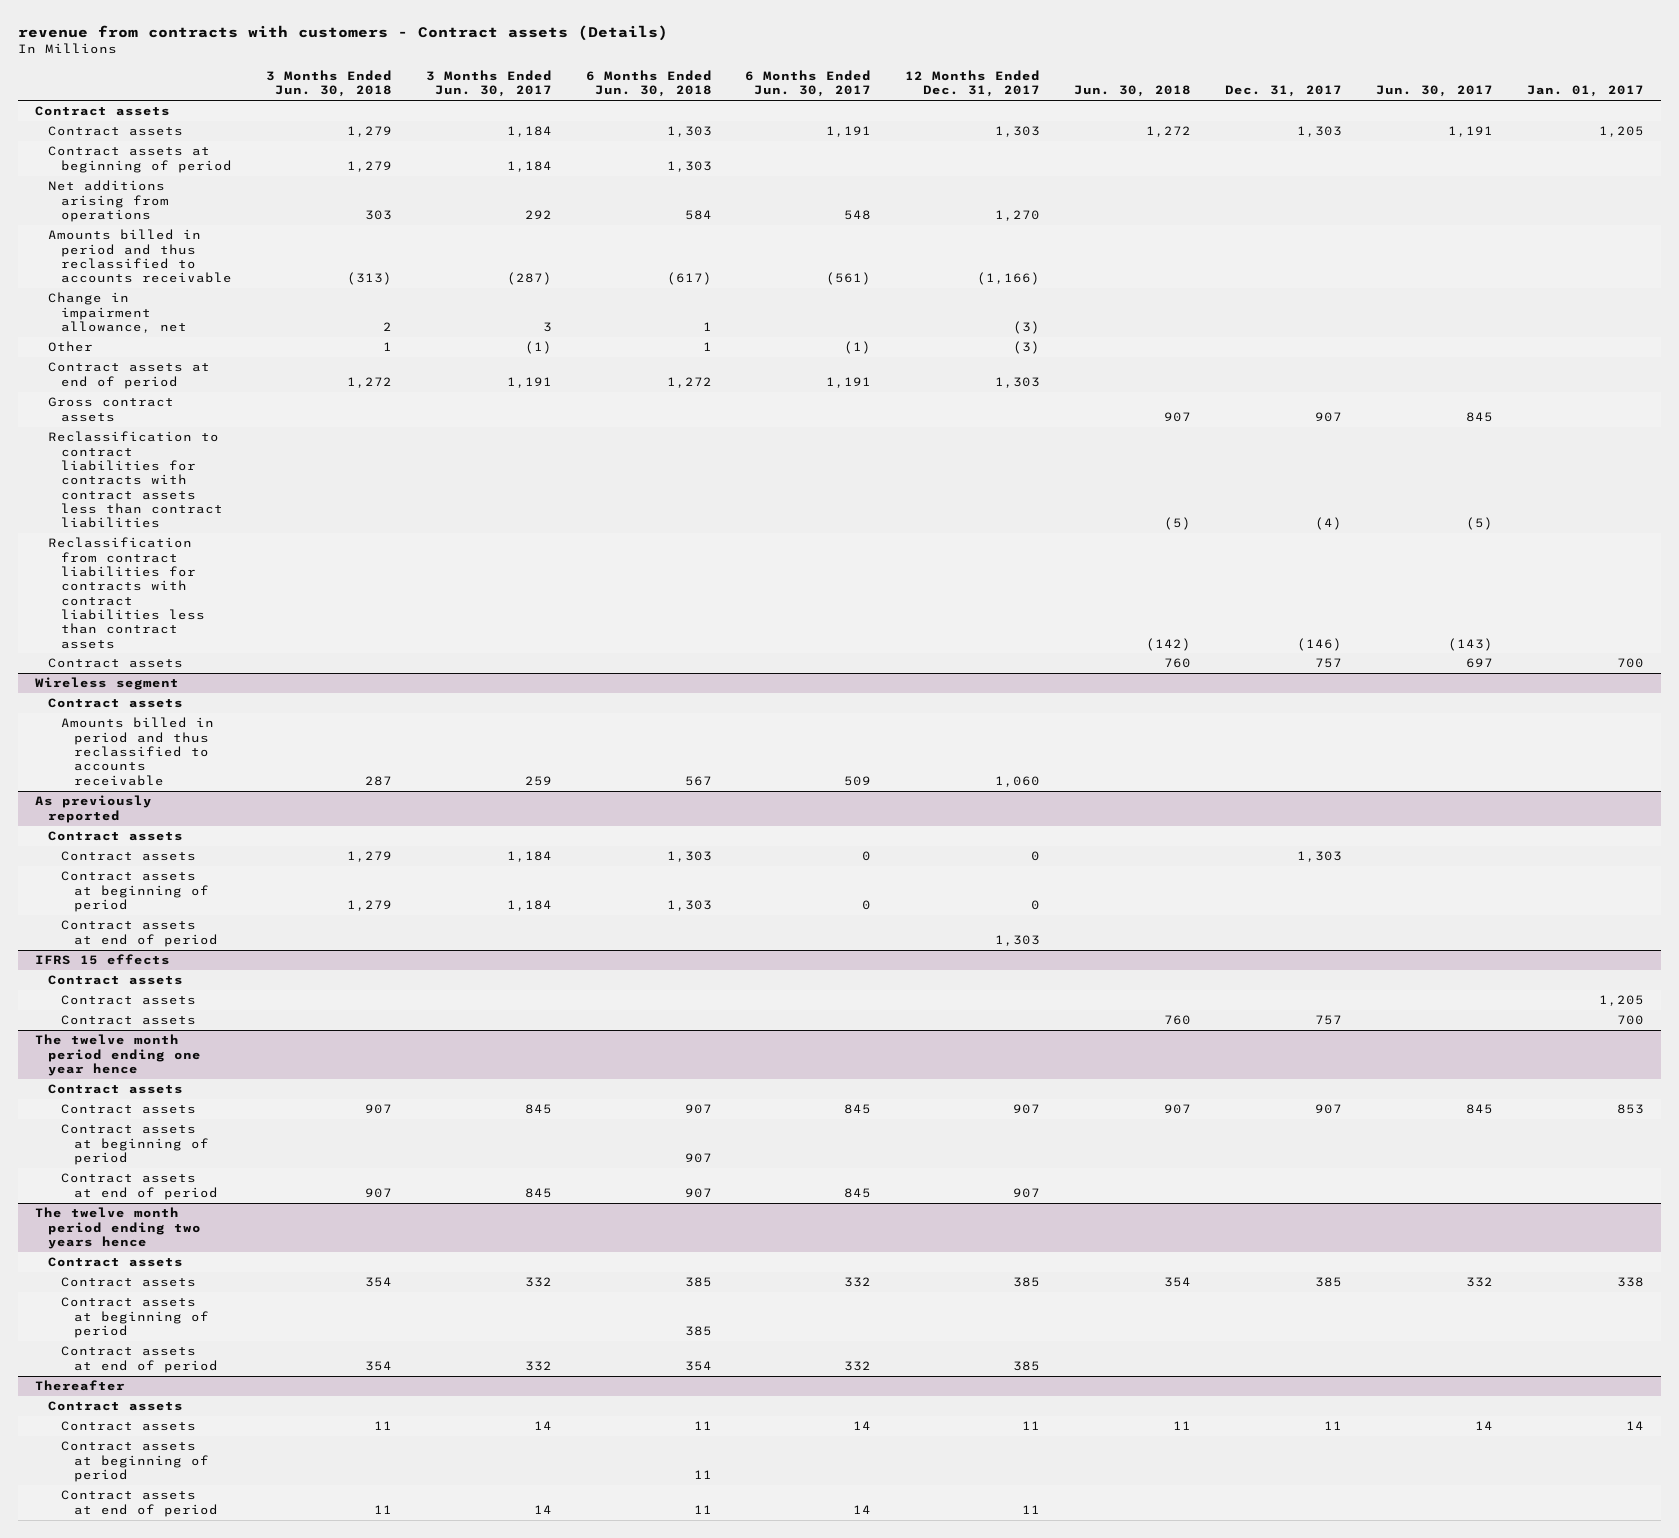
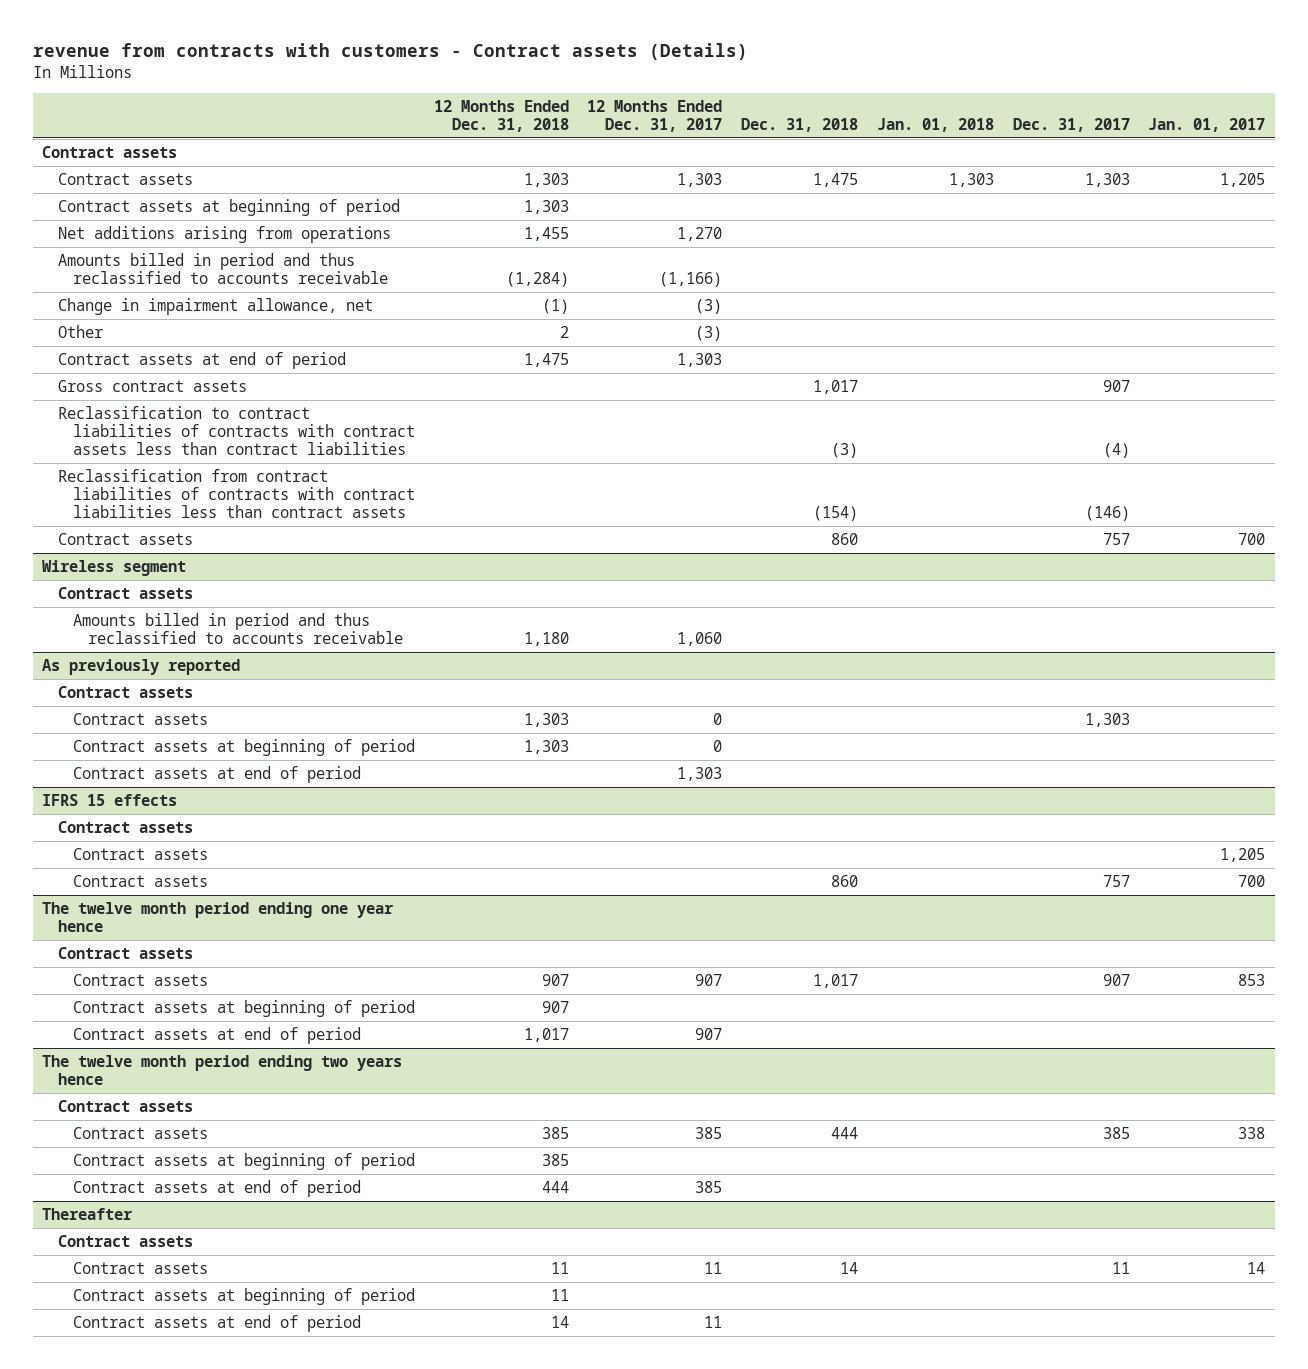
- | 3 Months Ended Jun. 30, 2018 | 3 Months Ended Jun. 30, 2017 | 6 Months Ended Jun. 30, 2018 | 6 Months Ended Jun. 30, 2017 | 12 Months Ended Dec. 31, 2017 | Jun. 30, 2018 | Dec. 31, 2017 | Jun. 30, 2017 | Jan. 01, 2017
+ | 12 Months Ended Dec. 31, 2018 | 12 Months Ended Dec. 31, 2017 | Dec. 31, 2018 | Jan. 01, 2018 | Dec. 31, 2017 | Jan. 01, 2017
- Reclassification to contract liabilities for contracts with contract assets less than contract liabilities | | | | | | (5) | (4) | (5) |
- Reclassification from contract liabilities for contracts with contract liabilities less than contract assets | | | | | | (142) | (146) | (143) |
+ Reclassification to contract liabilities of contracts with contract assets less than contract liabilities | | | (3) | | (4) |
+ Reclassification from contract liabilities of contracts with contract liabilities less than contract assets | | | (154) | | (146) |

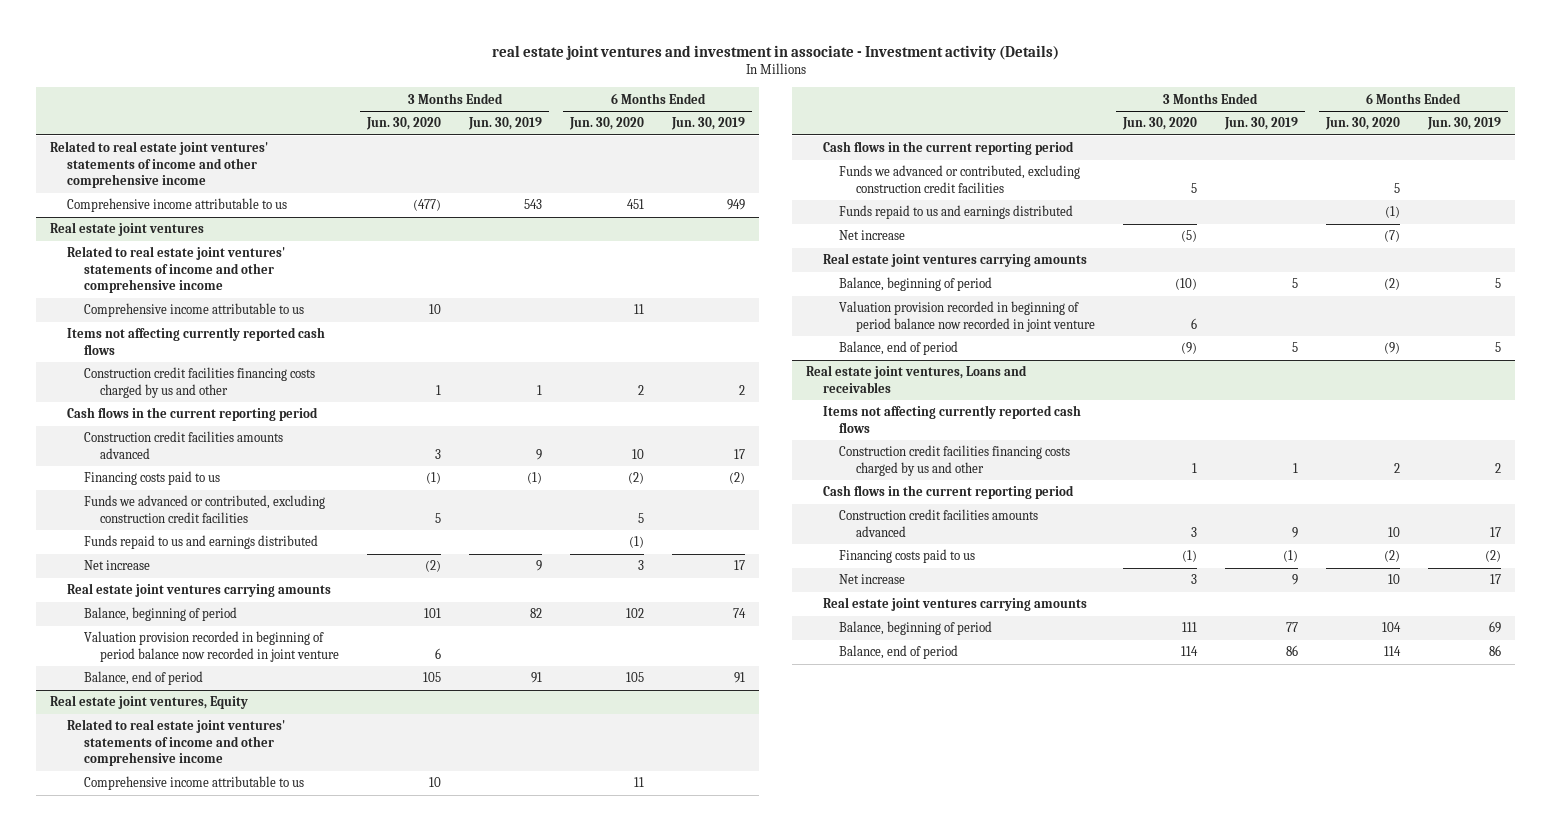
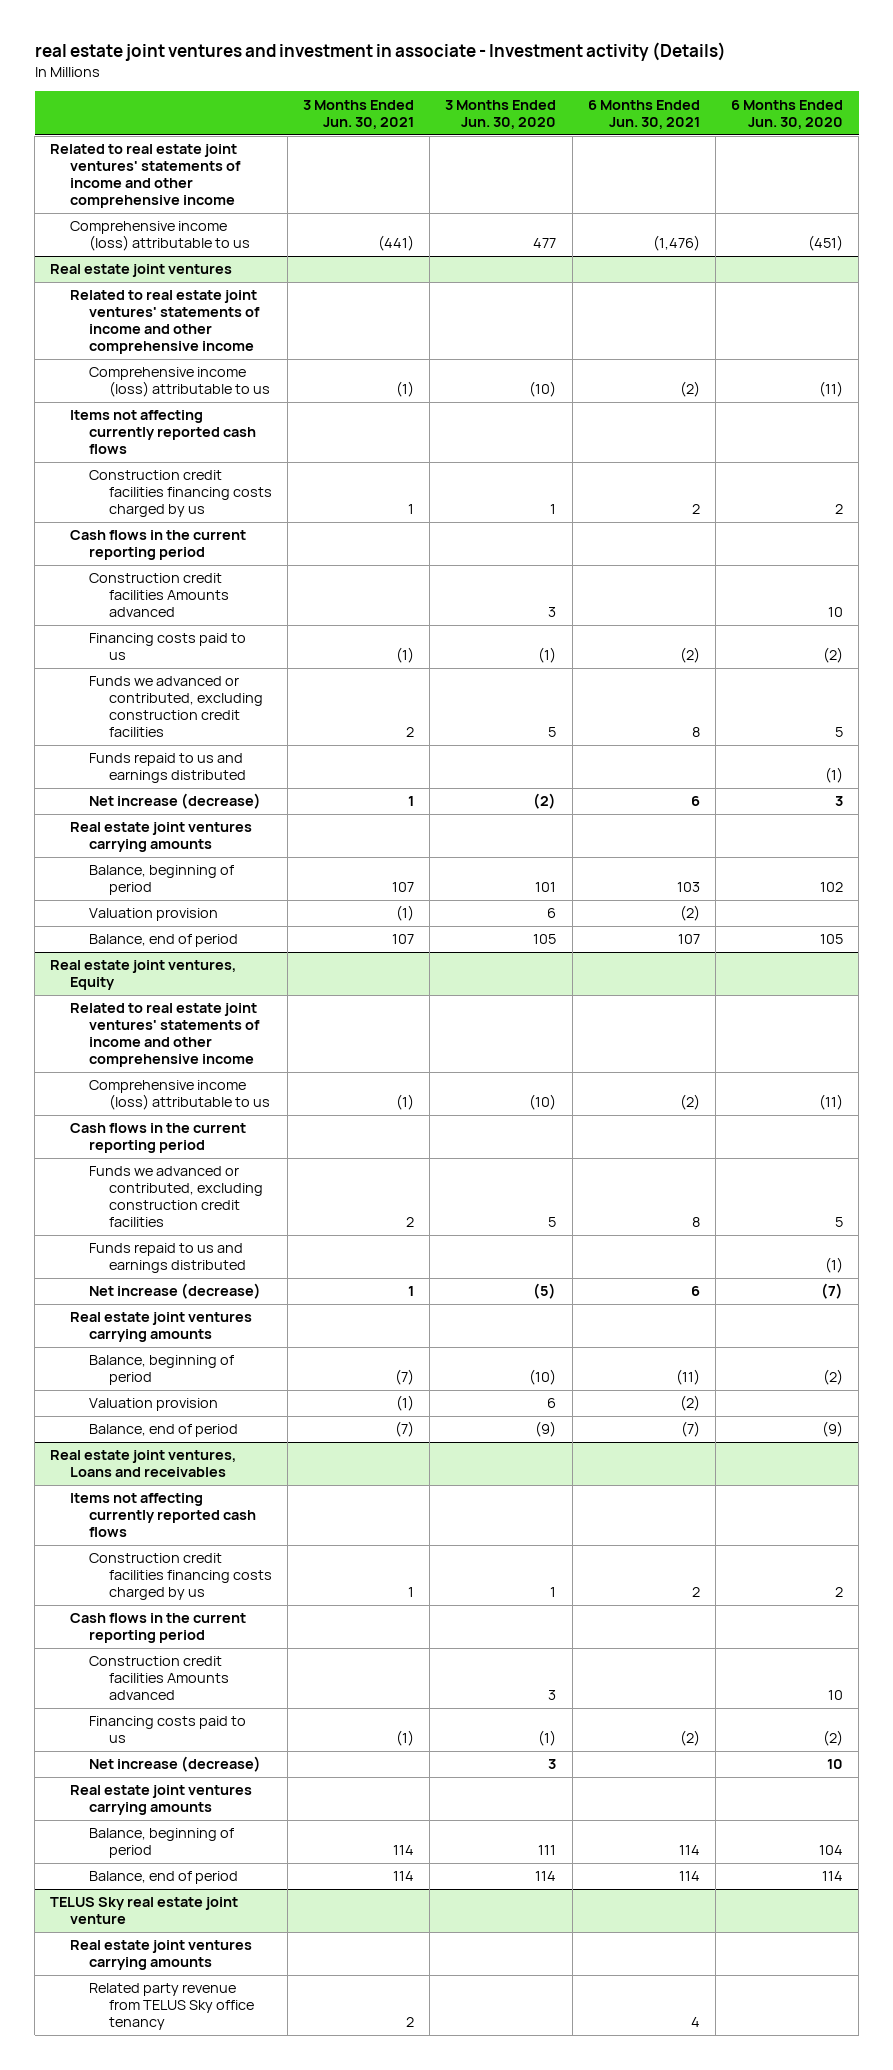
- | 3 Months Ended Jun. 30, 2020 | 3 Months Ended Jun. 30, 2019 | 6 Months Ended Jun. 30, 2020 | 6 Months Ended Jun. 30, 2019
+ | 3 Months Ended Jun. 30, 2021 | 3 Months Ended Jun. 30, 2020 | 6 Months Ended Jun. 30, 2021 | 6 Months Ended Jun. 30, 2020
- Comprehensive income attributable to us | (477) | 543 | 451 | 949
+ Comprehensive income (loss) attributable to us | (441) | 477 | (1,476) | (451)
@ Real estate joint ventures
- Comprehensive income attributable to us | 10 | | 11 |
+ Comprehensive income (loss) attributable to us | (1) | (10) | (2) | (11)
- Construction credit facilities financing costs charged by us and other | 1 | 1 | 2 | 2
+ Construction credit facilities financing costs charged by us | 1 | 1 | 2 | 2
- Construction credit facilities amounts advanced | 3 | 9 | 10 | 17
+ Construction credit facilities Amounts advanced | | 3 | | 10
- Net increase | (2) | 9 | 3 | 17
+ Net increase (decrease) | 1 | (2) | 6 | 3
- Valuation provision recorded in beginning of period balance now recorded in joint venture | 6 | | |
+ Valuation provision | (1) | 6 | (2) |
@ Real estate joint ventures, Equity
- Comprehensive income attributable to us | 10 | | 11 |
+ Comprehensive income (loss) attributable to us | (1) | (10) | (2) | (11)
- Net increase | (5) | | (7) |
+ Net increase (decrease) | 1 | (5) | 6 | (7)
- Valuation provision recorded in beginning of period balance now recorded in joint venture | 6 | | |
+ Valuation provision | (1) | 6 | (2) |
@ Real estate joint ventures, Loans and receivables
- Construction credit facilities financing costs charged by us and other | 1 | 1 | 2 | 2
+ Construction credit facilities financing costs charged by us | 1 | 1 | 2 | 2
- Construction credit facilities amounts advanced | 3 | 9 | 10 | 17
+ Construction credit facilities Amounts advanced | | 3 | | 10
- Net increase | 3 | 9 | 10 | 17
+ Net increase (decrease) | | 3 | | 10
+ TELUS Sky real estate joint venture
+ Real estate joint ventures carrying amounts
+ Related party revenue from TELUS Sky office tenancy | 2 | | 4 |

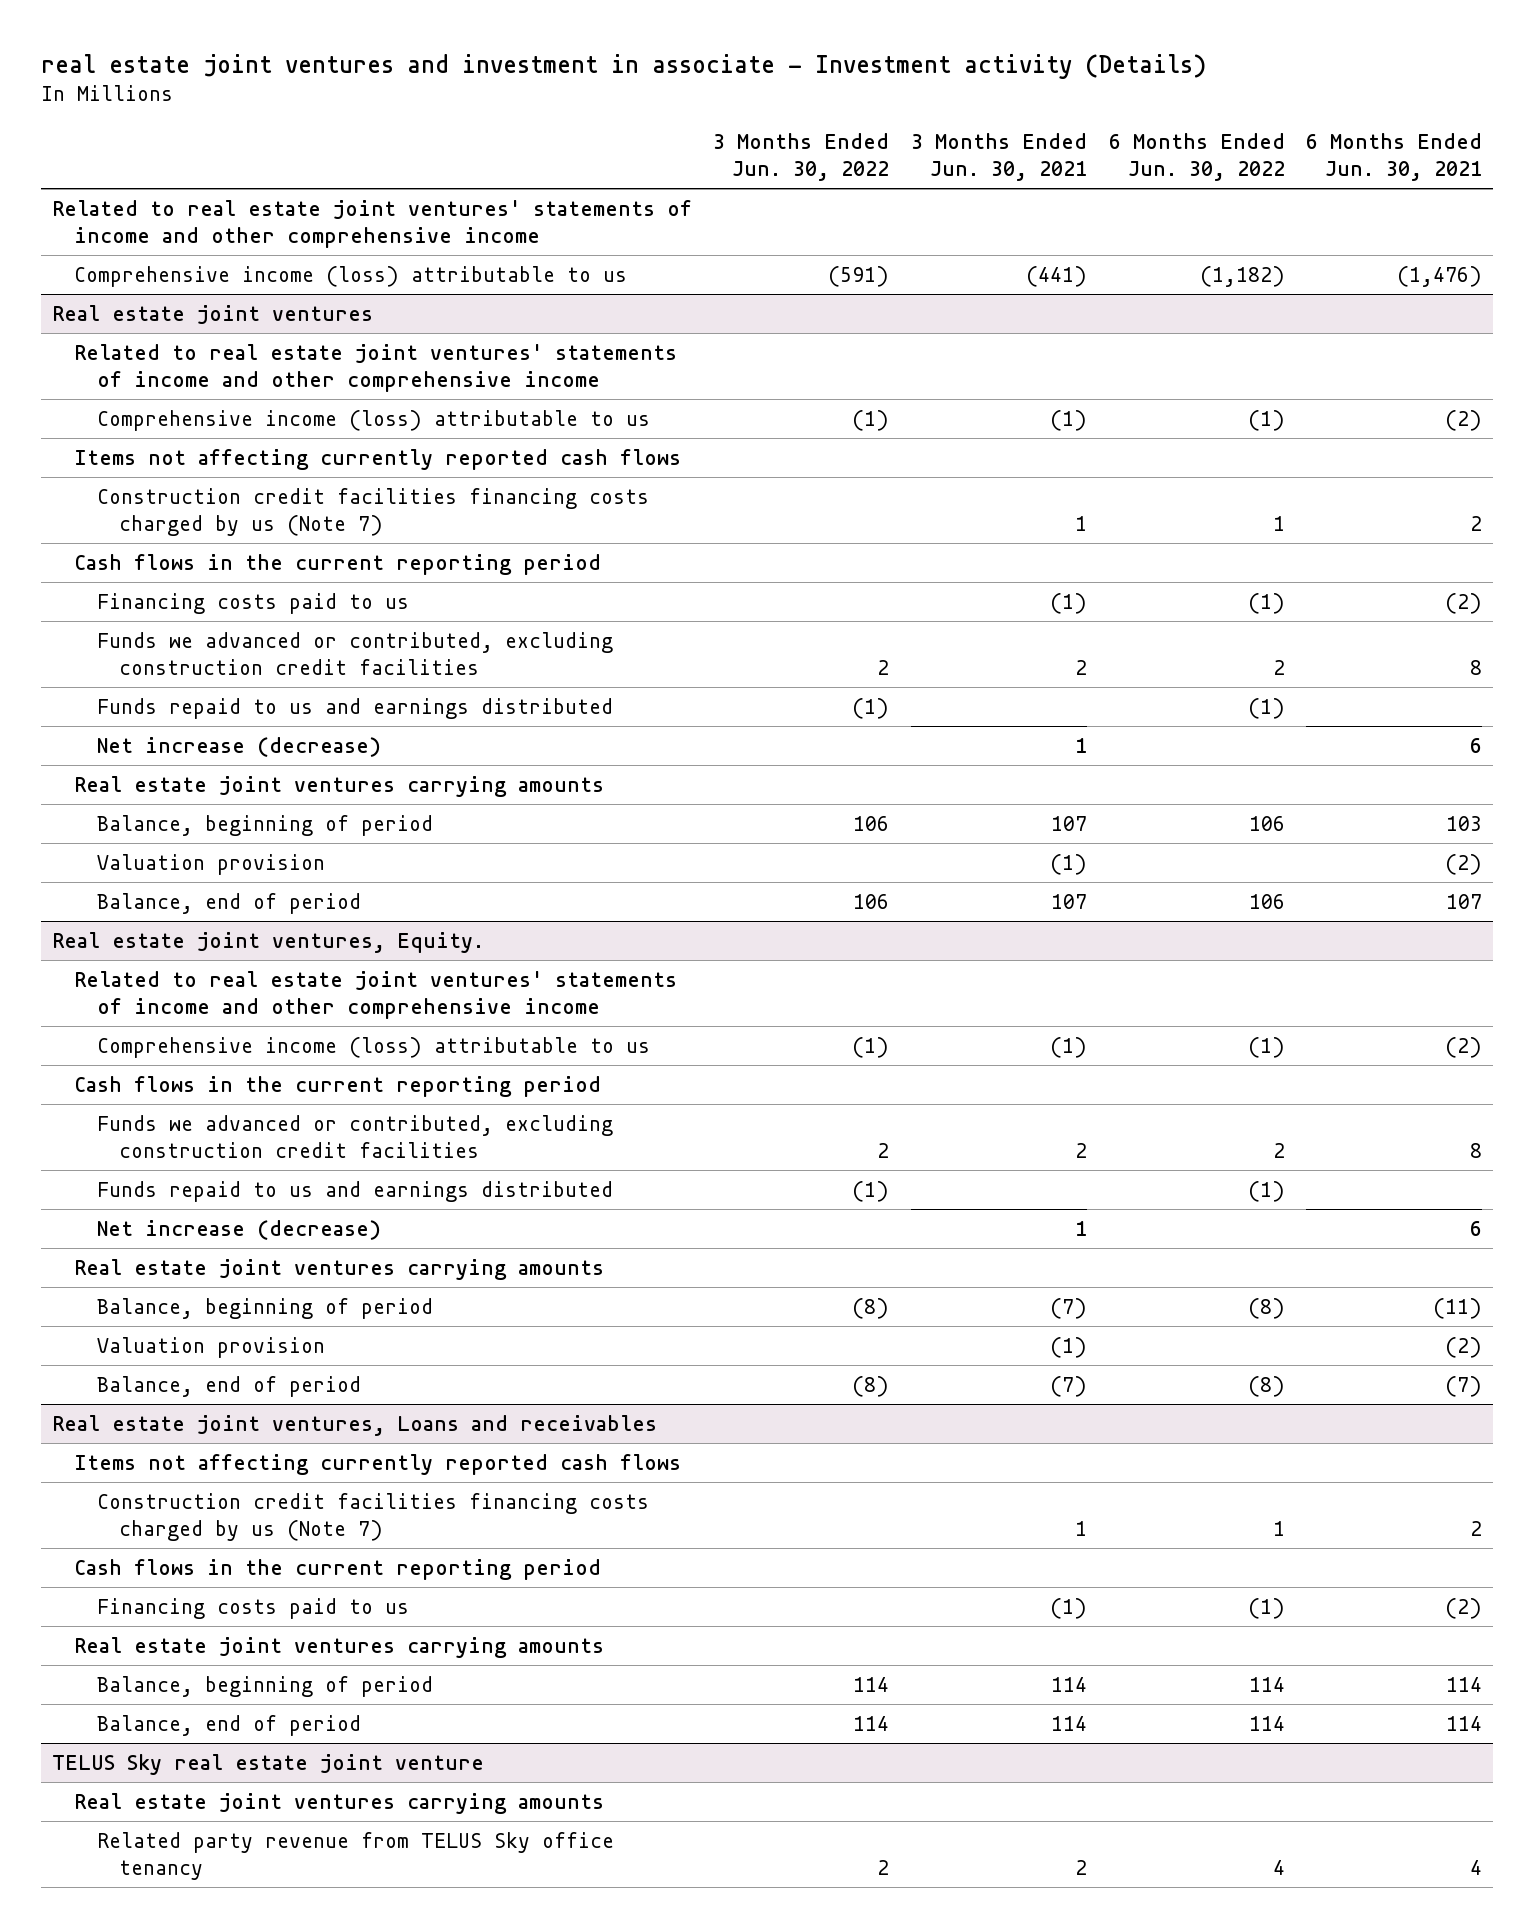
- | 3 Months Ended Jun. 30, 2021 | 3 Months Ended Jun. 30, 2020 | 6 Months Ended Jun. 30, 2021 | 6 Months Ended Jun. 30, 2020
+ | 3 Months Ended Jun. 30, 2022 | 3 Months Ended Jun. 30, 2021 | 6 Months Ended Jun. 30, 2022 | 6 Months Ended Jun. 30, 2021
@ Real estate joint ventures
- Construction credit facilities financing costs charged by us | 1 | 1 | 2 | 2
+ Construction credit facilities financing costs charged by us (Note 7) | | 1 | 1 | 2
- Construction credit facilities Amounts advanced | | 3 | | 10
- Real estate joint ventures, Equity
+ Real estate joint ventures, Equity.
@ Real estate joint ventures, Loans and receivables
- Construction credit facilities financing costs charged by us | 1 | 1 | 2 | 2
+ Construction credit facilities financing costs charged by us (Note 7) | | 1 | 1 | 2
- Construction credit facilities Amounts advanced | | 3 | | 10
- Net increase (decrease) | | 3 | | 10

